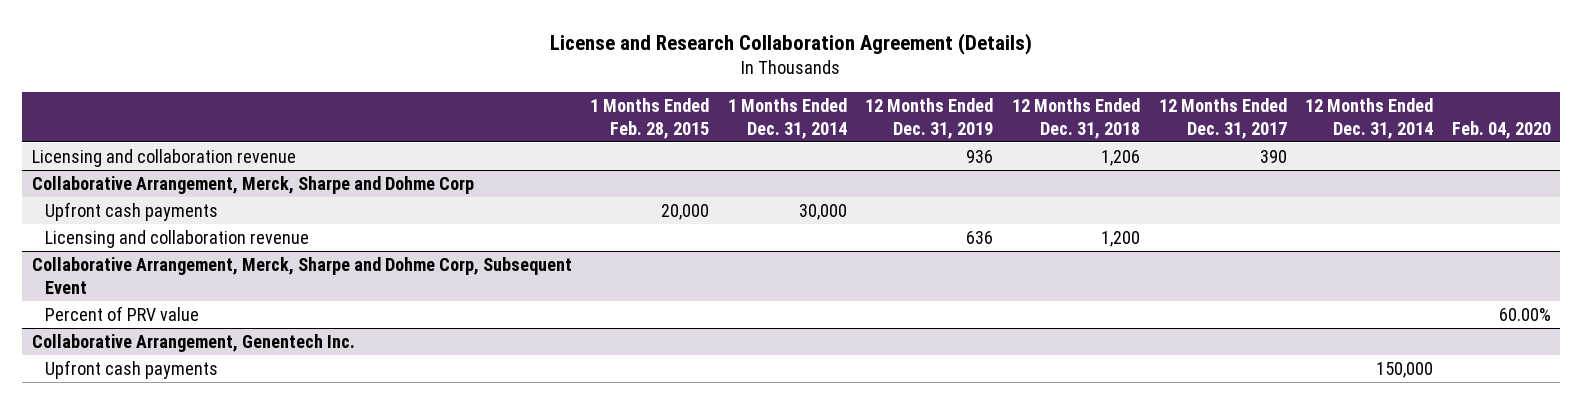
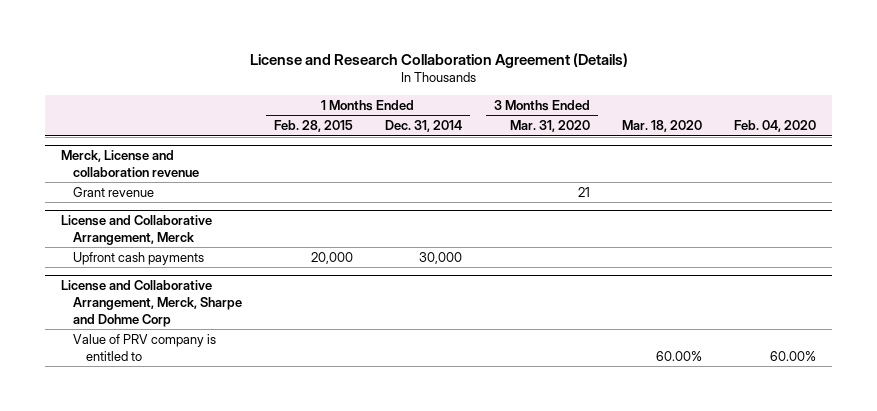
- | 1 Months Ended Feb. 28, 2015 | 1 Months Ended Dec. 31, 2014 | 12 Months Ended Dec. 31, 2019 | 12 Months Ended Dec. 31, 2018 | 12 Months Ended Dec. 31, 2017 | 12 Months Ended Dec. 31, 2014 | Feb. 04, 2020
+ | 1 Months Ended Feb. 28, 2015 | 1 Months Ended Dec. 31, 2014 | 3 Months Ended Mar. 31, 2020 | Mar. 18, 2020 | Feb. 04, 2020
- Licensing and collaboration revenue | | | 936 | 1,206 | 390 | |
- Collaborative Arrangement, Merck, Sharpe and Dohme Corp
- Upfront cash payments | 20,000 | 30,000 | | | | |
- Licensing and collaboration revenue | | | 636 | 1,200 | | |
- Collaborative Arrangement, Merck, Sharpe and Dohme Corp, Subsequent Event
- Percent of PRV value | | | | | | | 60.00%
- Collaborative Arrangement, Genentech Inc.
- Upfront cash payments | | | | | | 150,000 |
+ Merck, License and collaboration revenue
+ Grant revenue | | | 21 | |
+ License and Collaborative Arrangement, Merck
+ Upfront cash payments | 20,000 | 30,000 | | |
+ License and Collaborative Arrangement, Merck, Sharpe and Dohme Corp
+ Value of PRV company is entitled to | | | | 60.00% | 60.00%

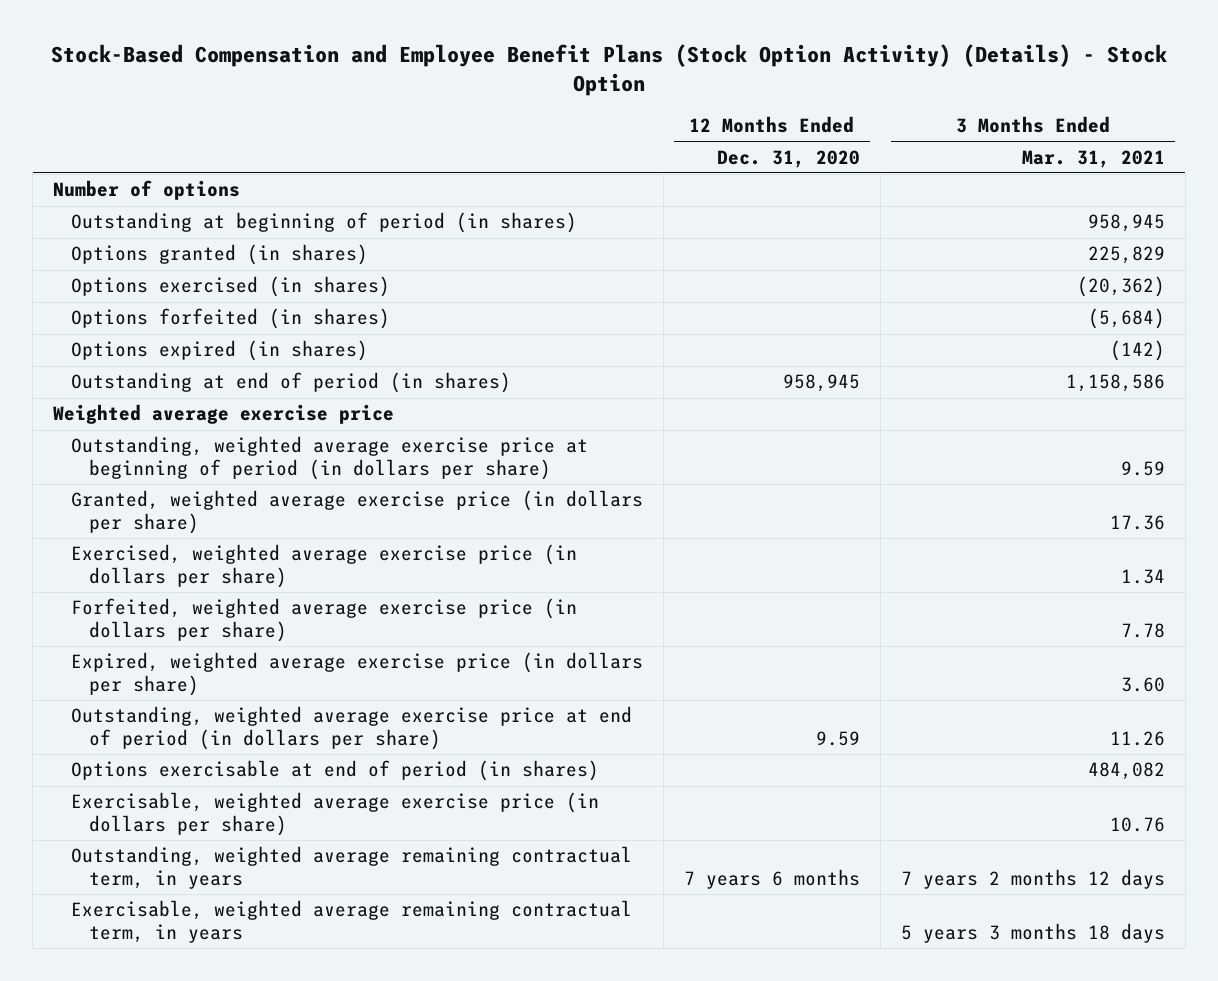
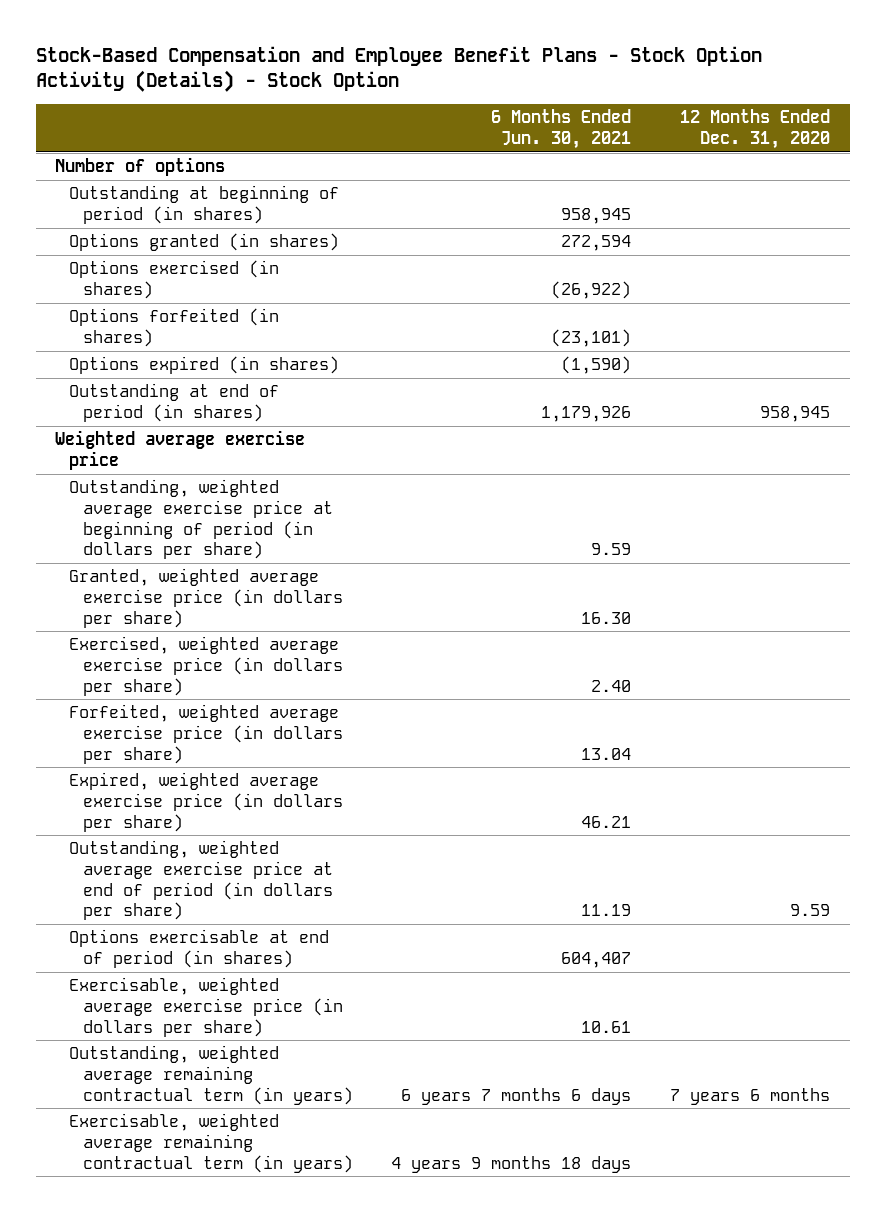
- Stock-Based Compensation and Employee Benefit Plans (Stock Option Activity) (Details) - Stock Option
+ Stock-Based Compensation and Employee Benefit Plans - Stock Option Activity (Details) - Stock Option
- | 12 Months Ended Dec. 31, 2020 | 3 Months Ended Mar. 31, 2021
+ | 6 Months Ended Jun. 30, 2021 | 12 Months Ended Dec. 31, 2020
- Outstanding, weighted average remaining contractual term, in years | 7 years 6 months | 7 years 2 months 12 days
- Exercisable, weighted average remaining contractual term, in years | | 5 years 3 months 18 days
+ Outstanding, weighted average remaining contractual term (in years) | 6 years 7 months 6 days | 7 years 6 months
+ Exercisable, weighted average remaining contractual term (in years) | 4 years 9 months 18 days |

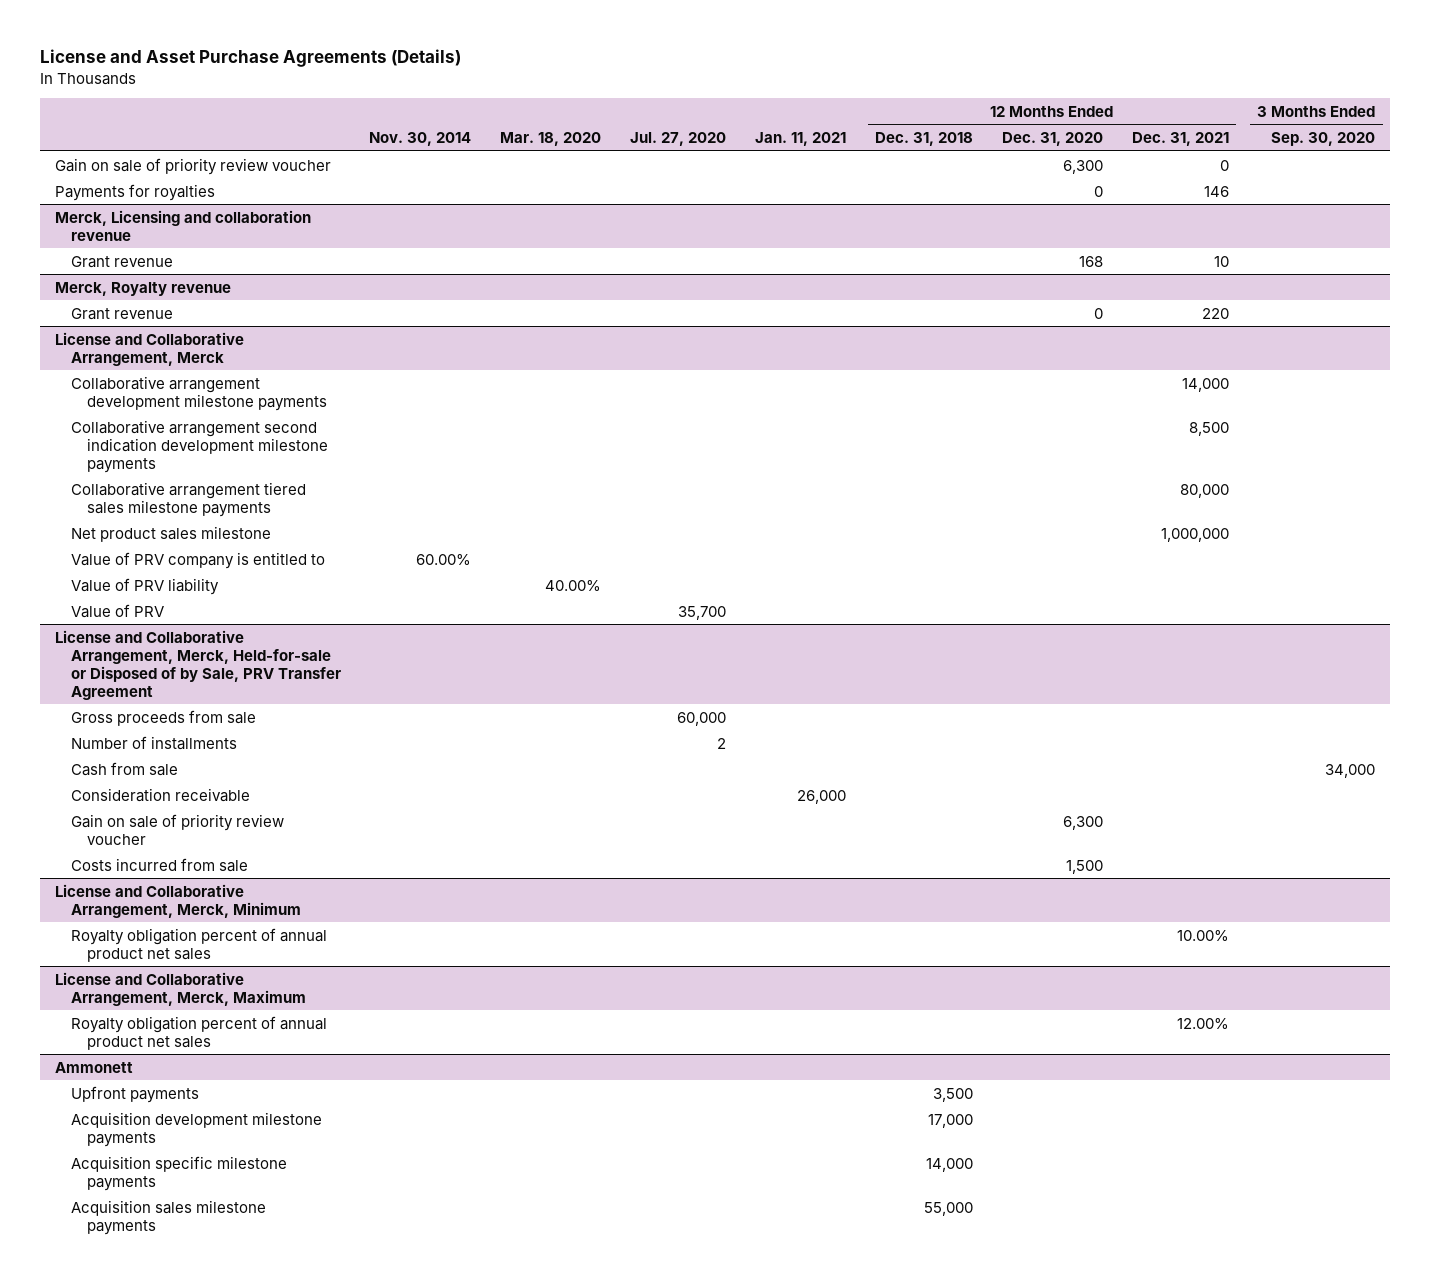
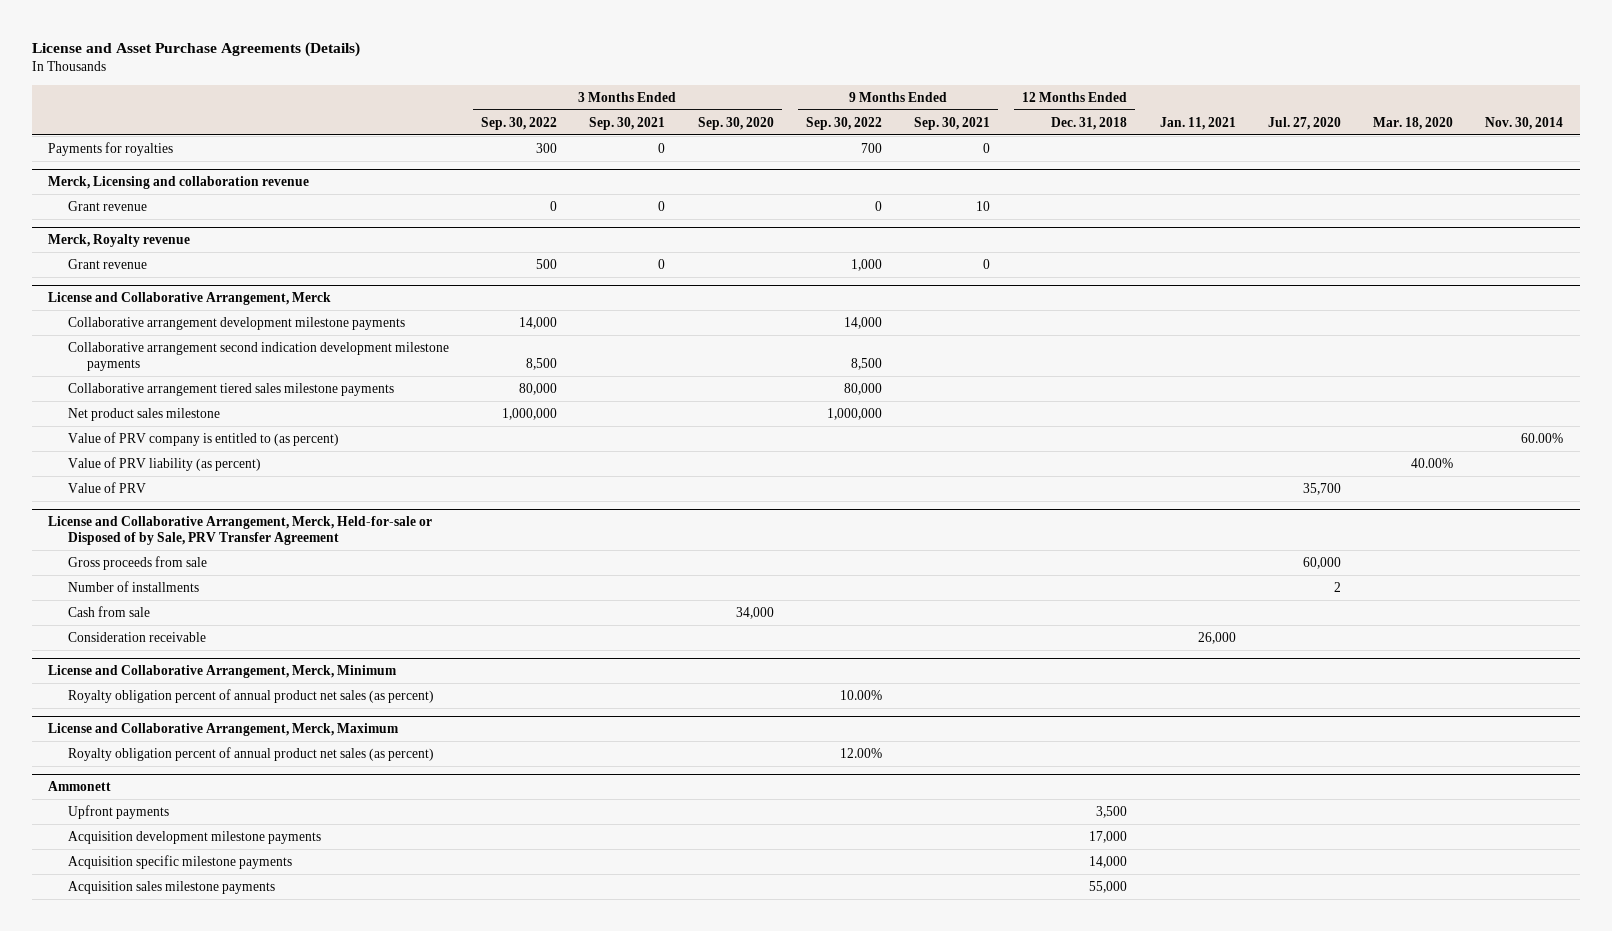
- | Nov. 30, 2014 | Mar. 18, 2020 | Jul. 27, 2020 | Jan. 11, 2021 | 12 Months Ended Dec. 31, 2018 | 12 Months Ended Dec. 31, 2020 | 12 Months Ended Dec. 31, 2021 | 3 Months Ended Sep. 30, 2020
+ | 3 Months Ended Sep. 30, 2022 | 3 Months Ended Sep. 30, 2021 | 3 Months Ended Sep. 30, 2020 | 9 Months Ended Sep. 30, 2022 | 9 Months Ended Sep. 30, 2021 | 12 Months Ended Dec. 31, 2018 | Jan. 11, 2021 | Jul. 27, 2020 | Mar. 18, 2020 | Nov. 30, 2014
- Gain on sale of priority review voucher | | | | | | 6,300 | 0 |
@ License and Collaborative Arrangement, Merck
- Value of PRV company is entitled to | 60.00% | | | | | | |
- Value of PRV liability | | 40.00% | | | | | |
+ Value of PRV company is entitled to (as percent) | | | | | | | | | | 60.00%
+ Value of PRV liability (as percent) | | | | | | | | | 40.00% |
@ License and Collaborative Arrangement, Merck, Held-for-sale or Disposed of by Sale, PRV Transfer Agreement
- Gain on sale of priority review voucher | | | | | | 6,300 | |
- Costs incurred from sale | | | | | | 1,500 | |
@ License and Collaborative Arrangement, Merck, Minimum
- Royalty obligation percent of annual product net sales | | | | | | | 10.00% |
+ Royalty obligation percent of annual product net sales (as percent) | | | | 10.00% | | | | | |
@ License and Collaborative Arrangement, Merck, Maximum
- Royalty obligation percent of annual product net sales | | | | | | | 12.00% |
+ Royalty obligation percent of annual product net sales (as percent) | | | | 12.00% | | | | | |

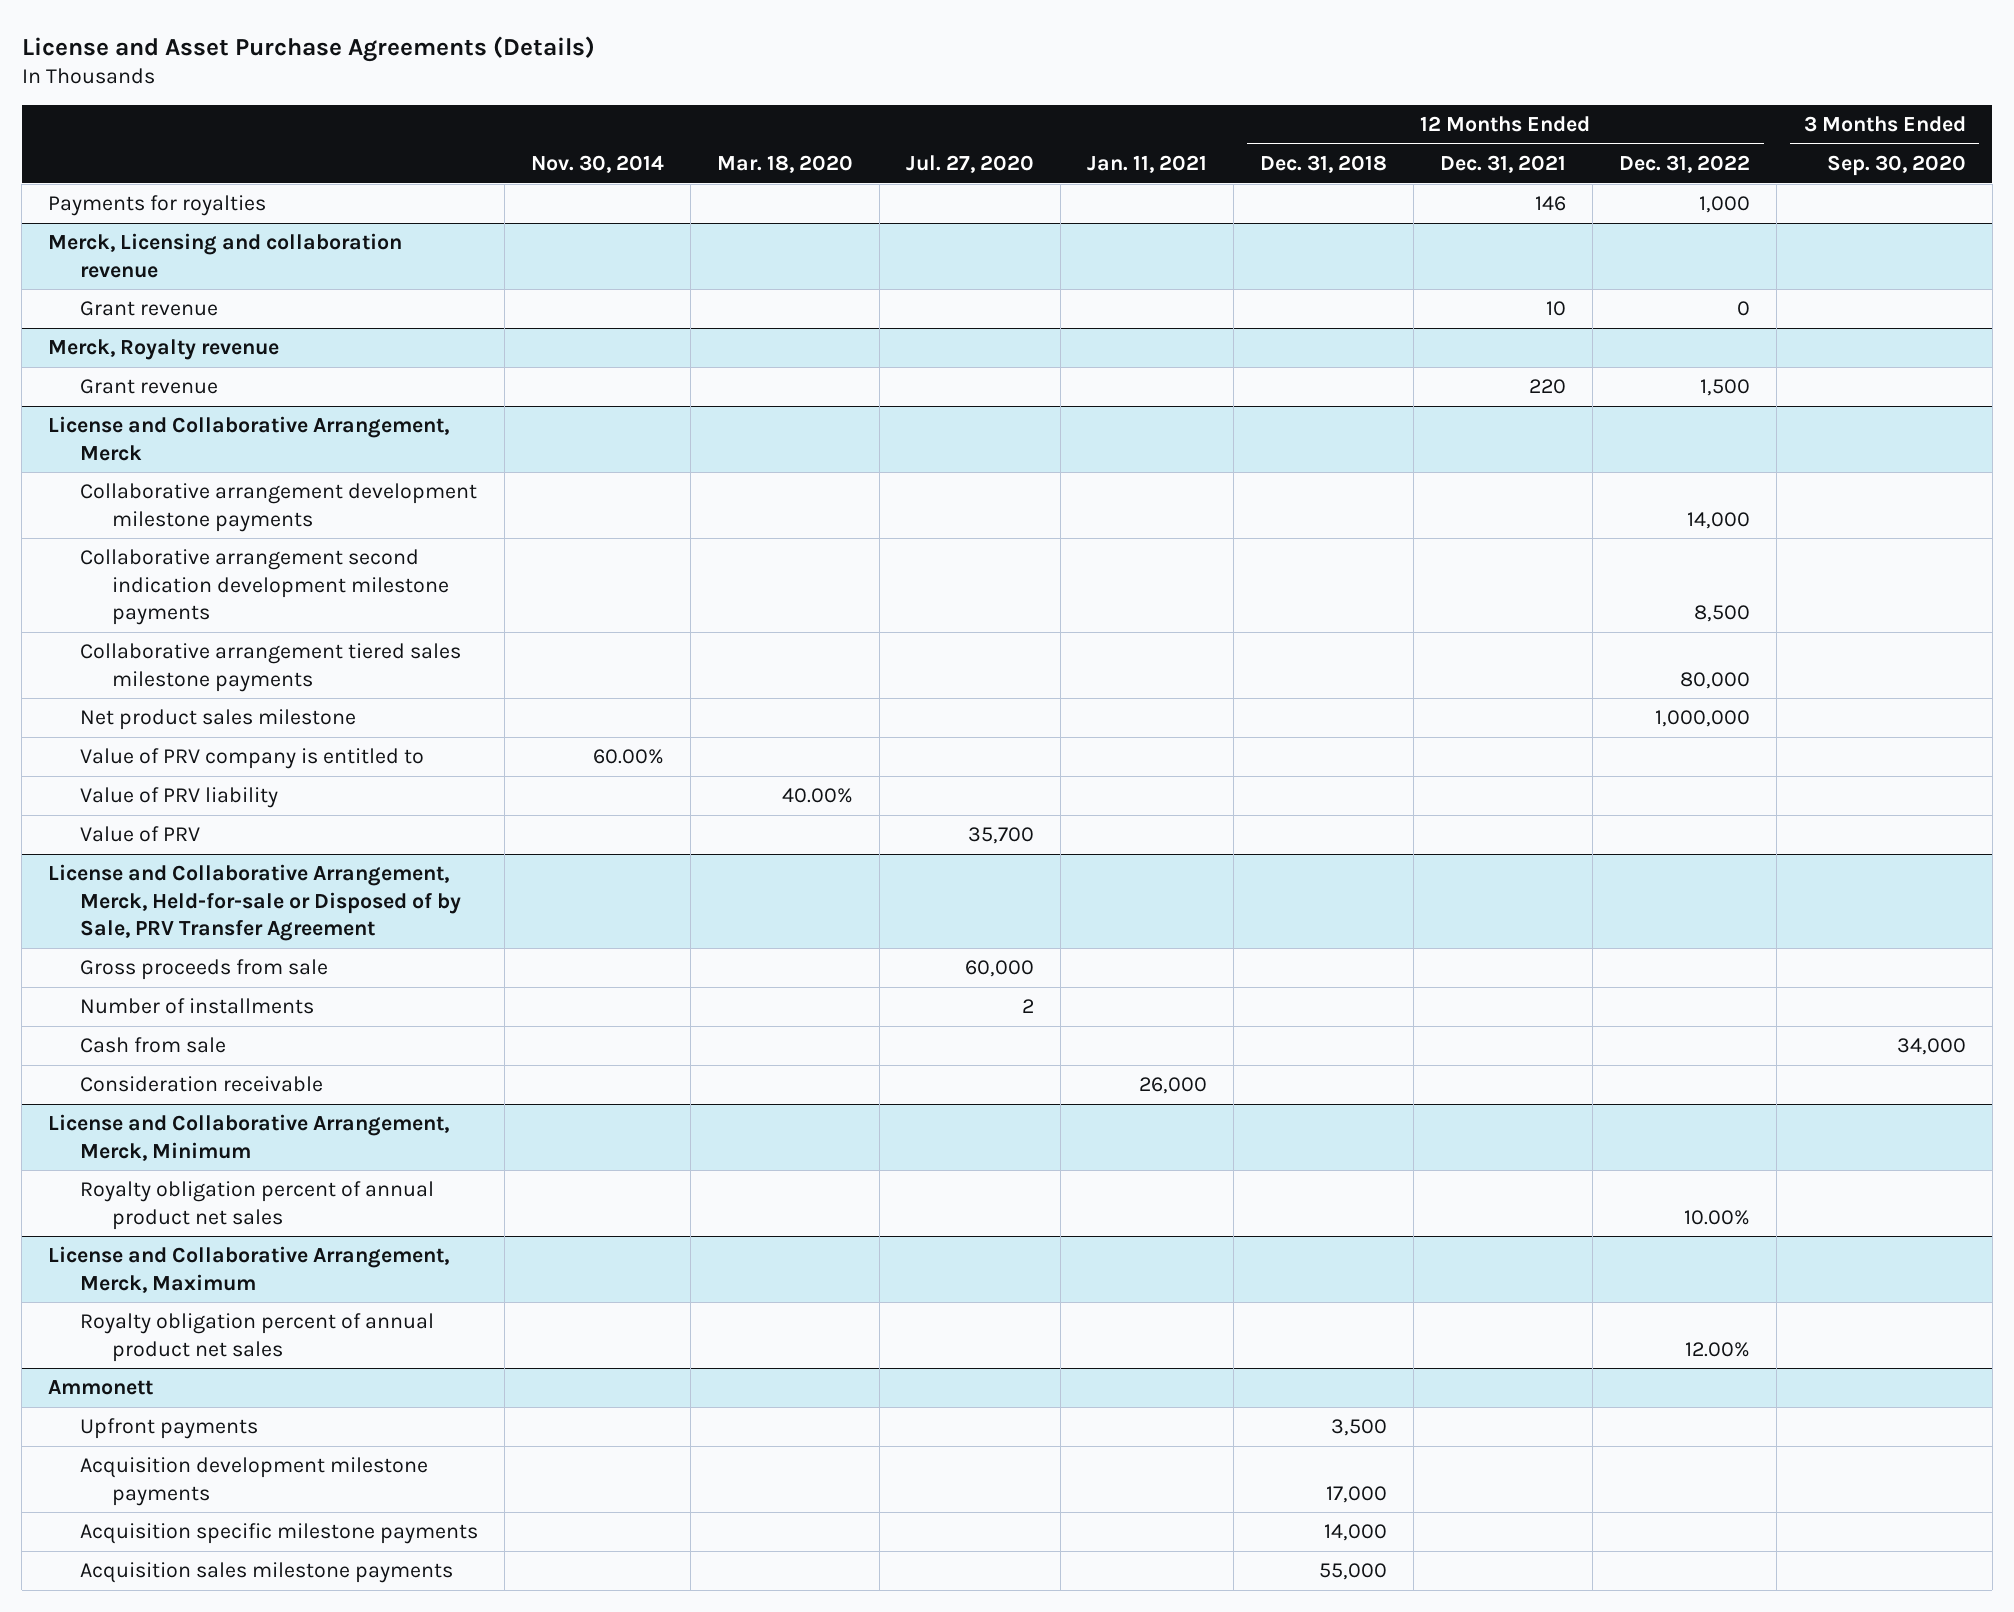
- | 3 Months Ended Sep. 30, 2022 | 3 Months Ended Sep. 30, 2021 | 3 Months Ended Sep. 30, 2020 | 9 Months Ended Sep. 30, 2022 | 9 Months Ended Sep. 30, 2021 | 12 Months Ended Dec. 31, 2018 | Jan. 11, 2021 | Jul. 27, 2020 | Mar. 18, 2020 | Nov. 30, 2014
+ | Nov. 30, 2014 | Mar. 18, 2020 | Jul. 27, 2020 | Jan. 11, 2021 | 12 Months Ended Dec. 31, 2018 | 12 Months Ended Dec. 31, 2021 | 12 Months Ended Dec. 31, 2022 | 3 Months Ended Sep. 30, 2020
@ License and Collaborative Arrangement, Merck
- Value of PRV company is entitled to (as percent) | | | | | | | | | | 60.00%
- Value of PRV liability (as percent) | | | | | | | | | 40.00% |
+ Value of PRV company is entitled to | 60.00% | | | | | | |
+ Value of PRV liability | | 40.00% | | | | | |
@ License and Collaborative Arrangement, Merck, Minimum
- Royalty obligation percent of annual product net sales (as percent) | | | | 10.00% | | | | | |
+ Royalty obligation percent of annual product net sales | | | | | | | 10.00% |
@ License and Collaborative Arrangement, Merck, Maximum
- Royalty obligation percent of annual product net sales (as percent) | | | | 12.00% | | | | | |
+ Royalty obligation percent of annual product net sales | | | | | | | 12.00% |

